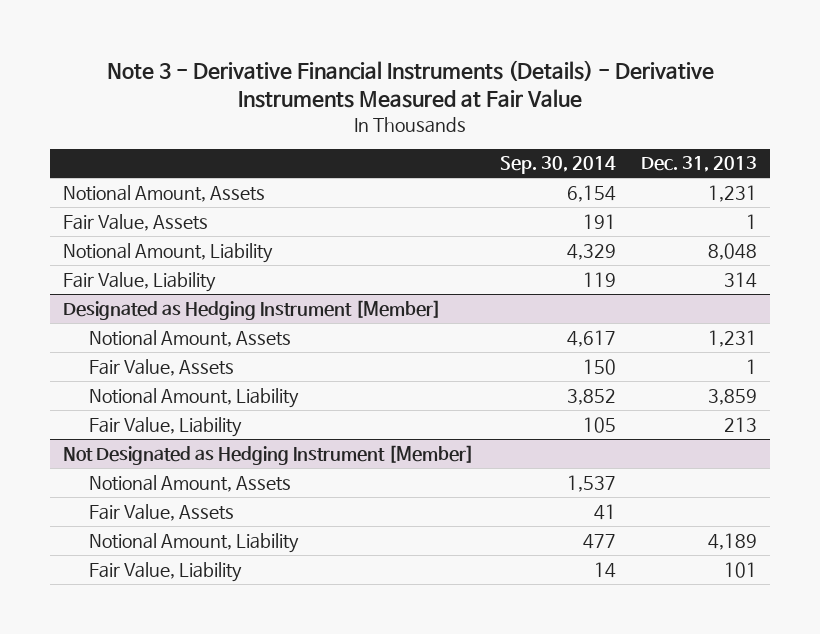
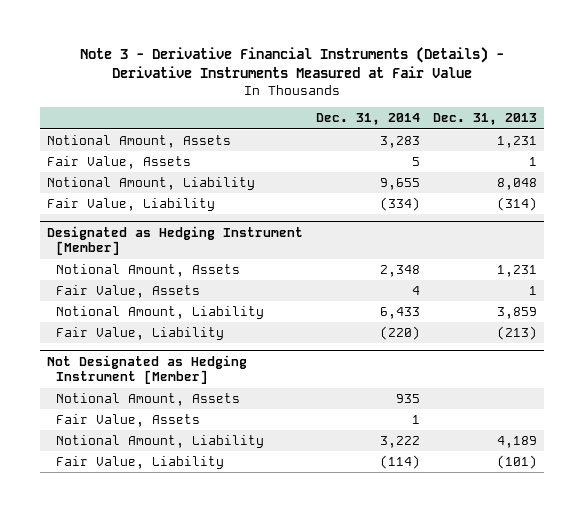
- | Sep. 30, 2014 | Dec. 31, 2013
+ | Dec. 31, 2014 | Dec. 31, 2013
- Fair Value, Liability | 119 | 314
+ Fair Value, Liability | (334) | (314)
@ Designated as Hedging Instrument [Member]
- Fair Value, Liability | 105 | 213
+ Fair Value, Liability | (220) | (213)
@ Not Designated as Hedging Instrument [Member]
- Fair Value, Liability | 14 | 101
+ Fair Value, Liability | (114) | (101)

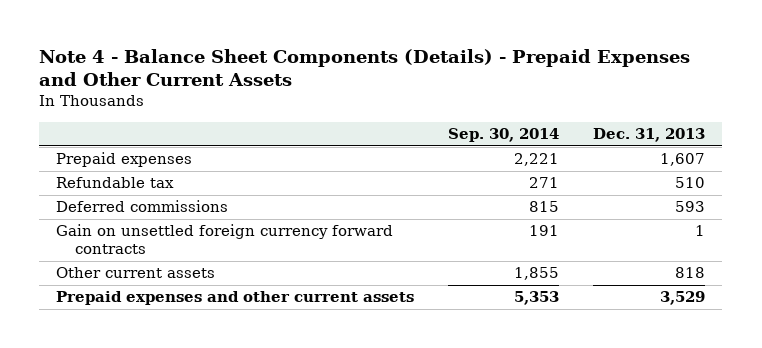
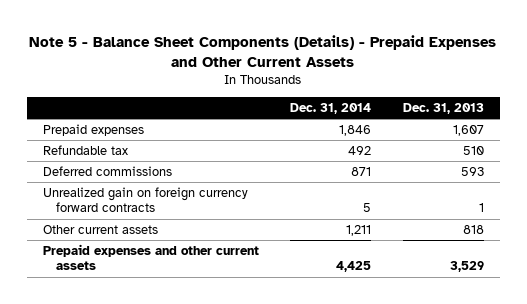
- Note 4 - Balance Sheet Components (Details) - Prepaid Expenses and Other Current Assets
+ Note 5 - Balance Sheet Components (Details) - Prepaid Expenses and Other Current Assets
- | Sep. 30, 2014 | Dec. 31, 2013
+ | Dec. 31, 2014 | Dec. 31, 2013
- Gain on unsettled foreign currency forward contracts | 191 | 1
+ Unrealized gain on foreign currency forward contracts | 5 | 1

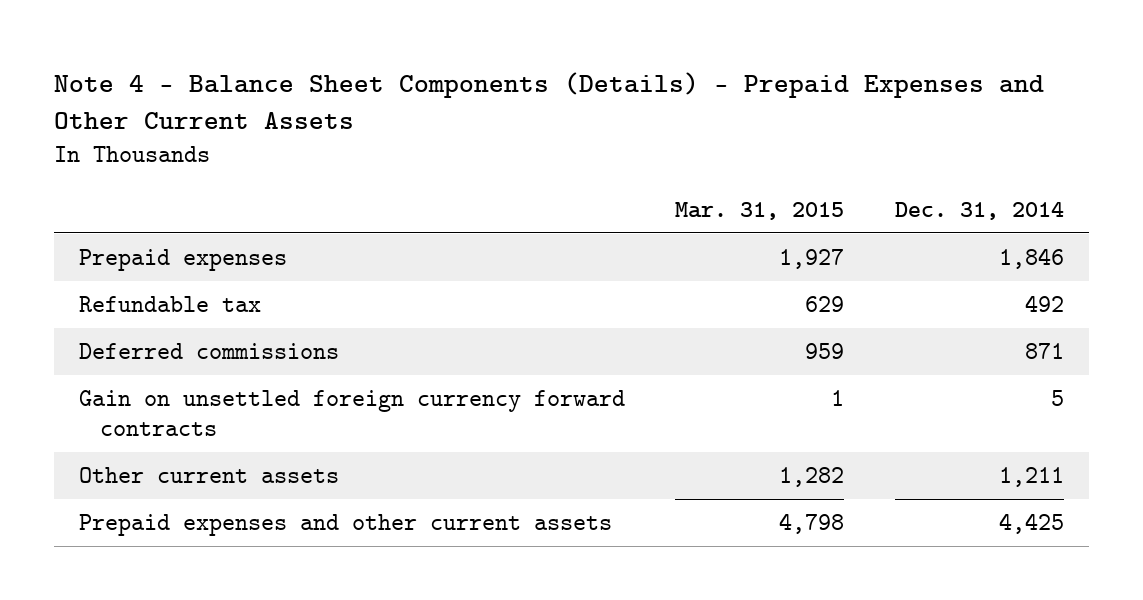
- Note 5 - Balance Sheet Components (Details) - Prepaid Expenses and Other Current Assets
+ Note 4 - Balance Sheet Components (Details) - Prepaid Expenses and Other Current Assets
- | Dec. 31, 2014 | Dec. 31, 2013
+ | Mar. 31, 2015 | Dec. 31, 2014
- Unrealized gain on foreign currency forward contracts | 5 | 1
+ Gain on unsettled foreign currency forward contracts | 1 | 5

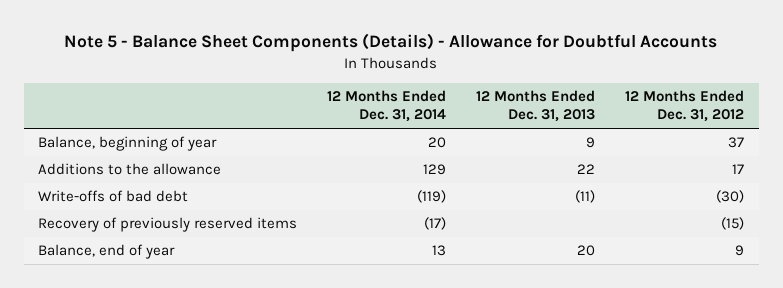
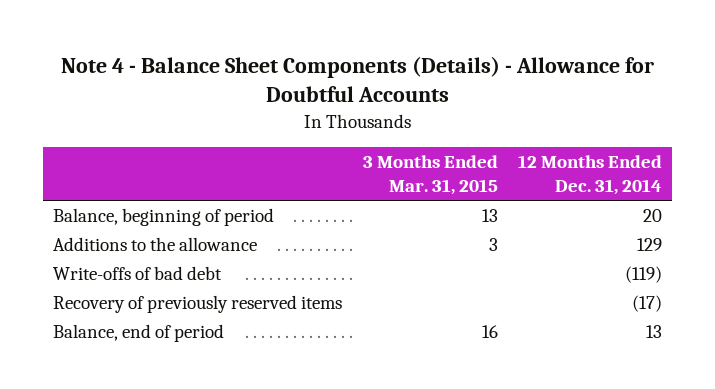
- Note 5 - Balance Sheet Components (Details) - Allowance for Doubtful Accounts
+ Note 4 - Balance Sheet Components (Details) - Allowance for Doubtful Accounts
- | 12 Months Ended Dec. 31, 2014 | 12 Months Ended Dec. 31, 2013 | 12 Months Ended Dec. 31, 2012
+ | 3 Months Ended Mar. 31, 2015 | 12 Months Ended Dec. 31, 2014
- Balance, beginning of year | 20 | 9 | 37
+ Balance, beginning of period | 13 | 20
- Balance, end of year | 13 | 20 | 9
+ Balance, end of period | 16 | 13

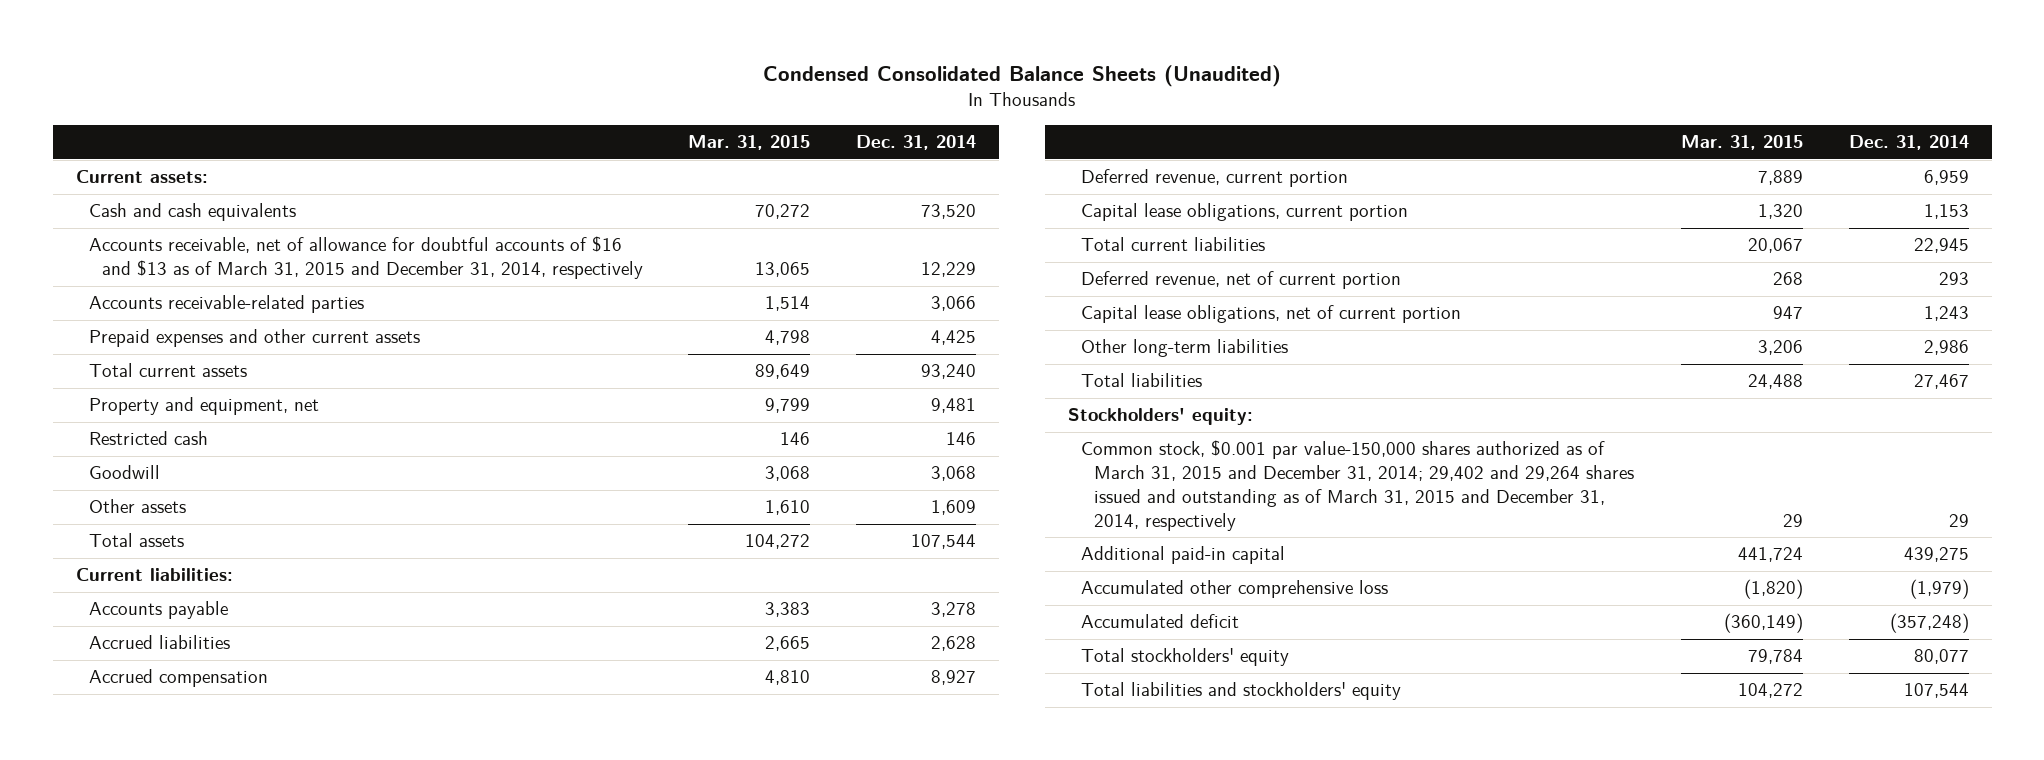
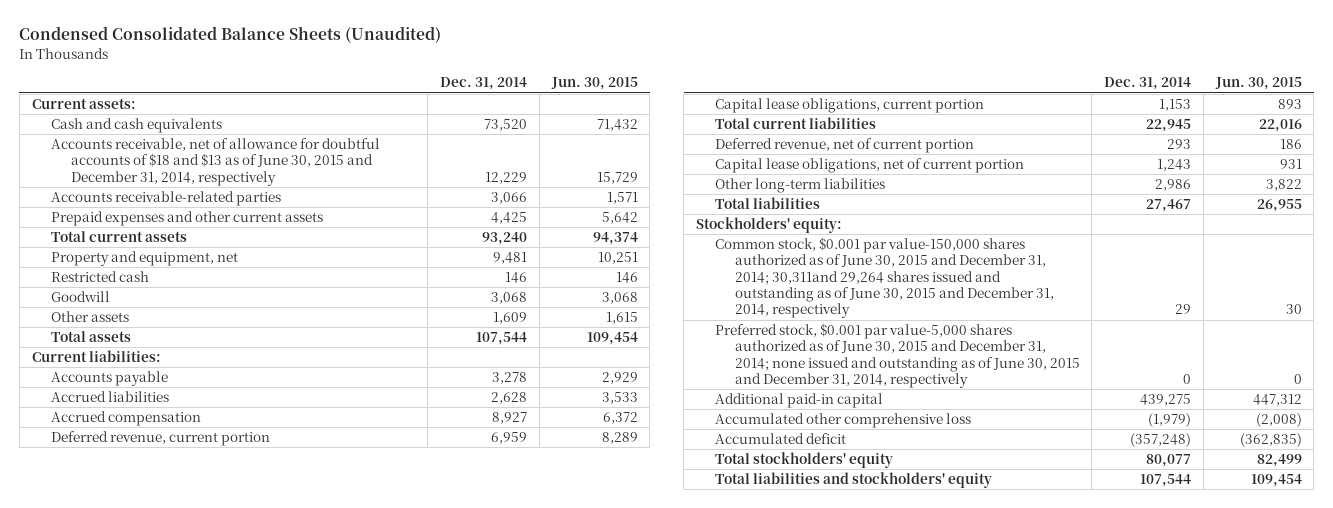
- | Mar. 31, 2015 | Dec. 31, 2014
+ | Dec. 31, 2014 | Jun. 30, 2015
- Accounts receivable, net of allowance for doubtful accounts of $16 and $13 as of March 31, 2015 and December 31, 2014, respectively | 13,065 | 12,229
+ Accounts receivable, net of allowance for doubtful accounts of $18 and $13 as of June 30, 2015 and December 31, 2014, respectively | 12,229 | 15,729
- Common stock, $0.001 par value-150,000 shares authorized as of March 31, 2015 and December 31, 2014; 29,402 and 29,264 shares issued and outstanding as of March 31, 2015 and December 31, 2014, respectively | 29 | 29
+ Common stock, $0.001 par value-150,000 shares authorized as of June 30, 2015 and December 31, 2014; 30,311and 29,264 shares issued and outstanding as of June 30, 2015 and December 31, 2014, respectively | 29 | 30
+ Preferred stock, $0.001 par value-5,000 shares authorized as of June 30, 2015 and December 31, 2014; none issued and outstanding as of June 30, 2015 and December 31, 2014, respectively | 0 | 0

